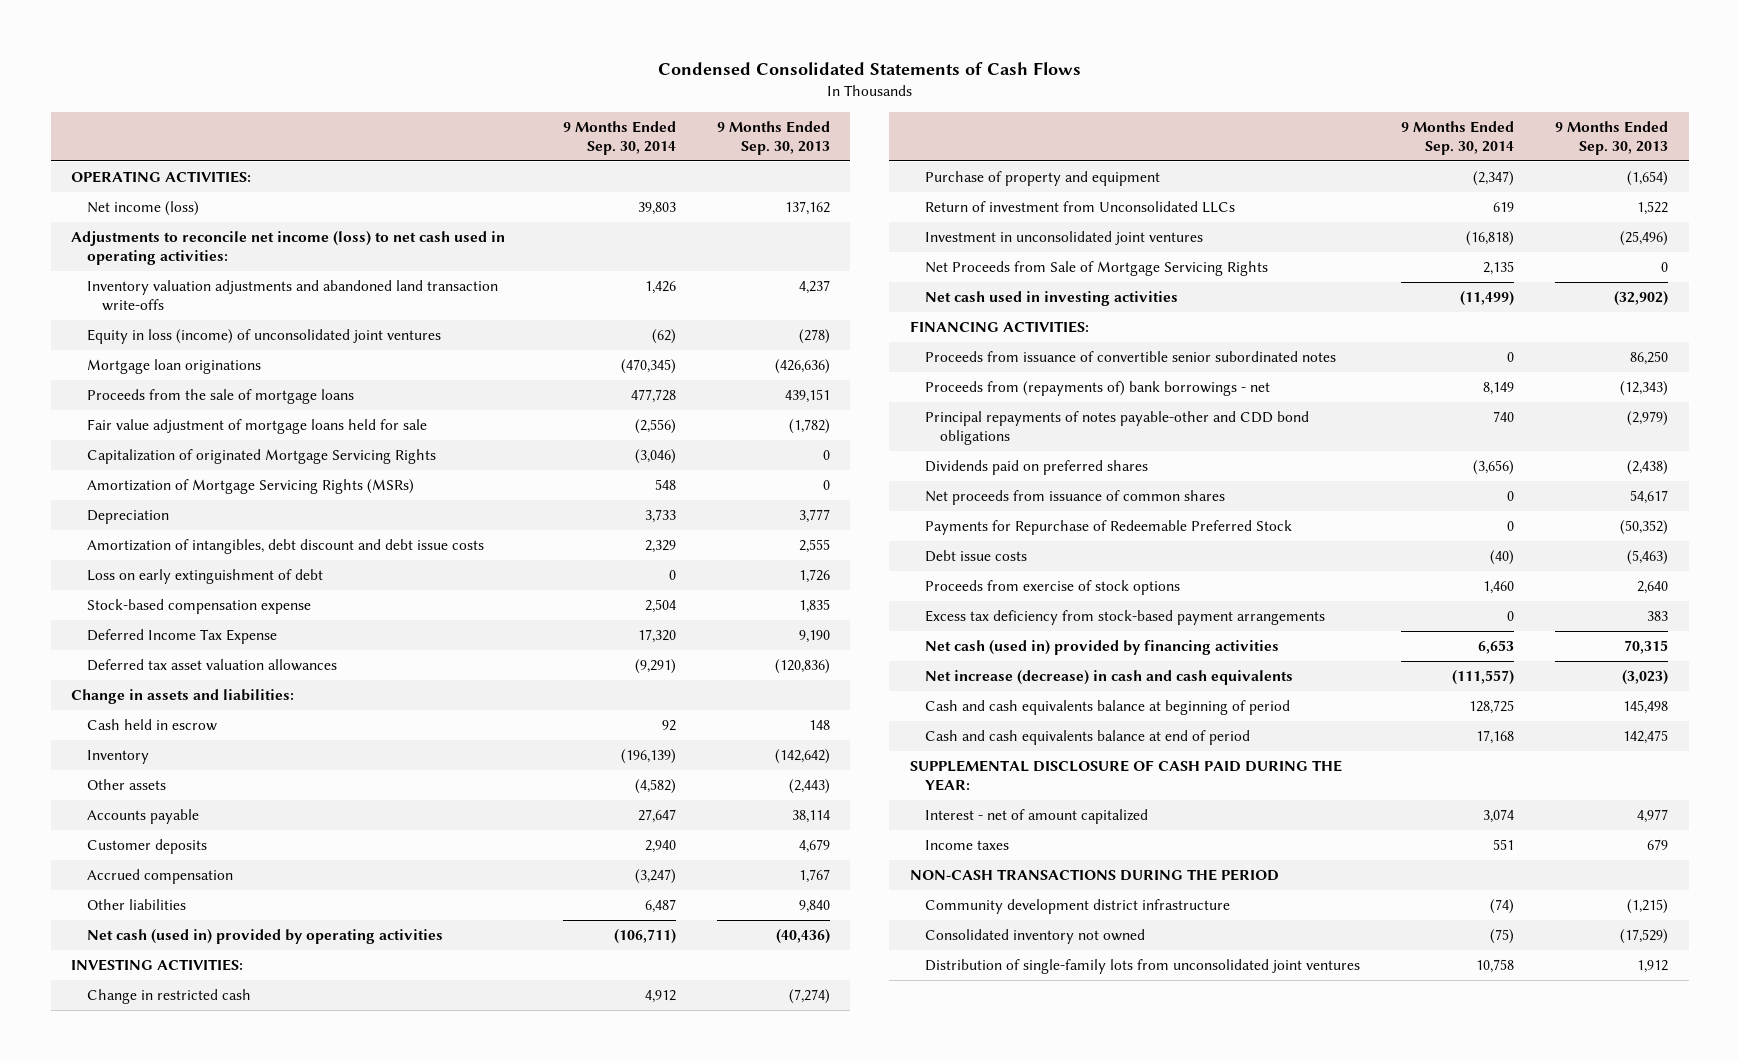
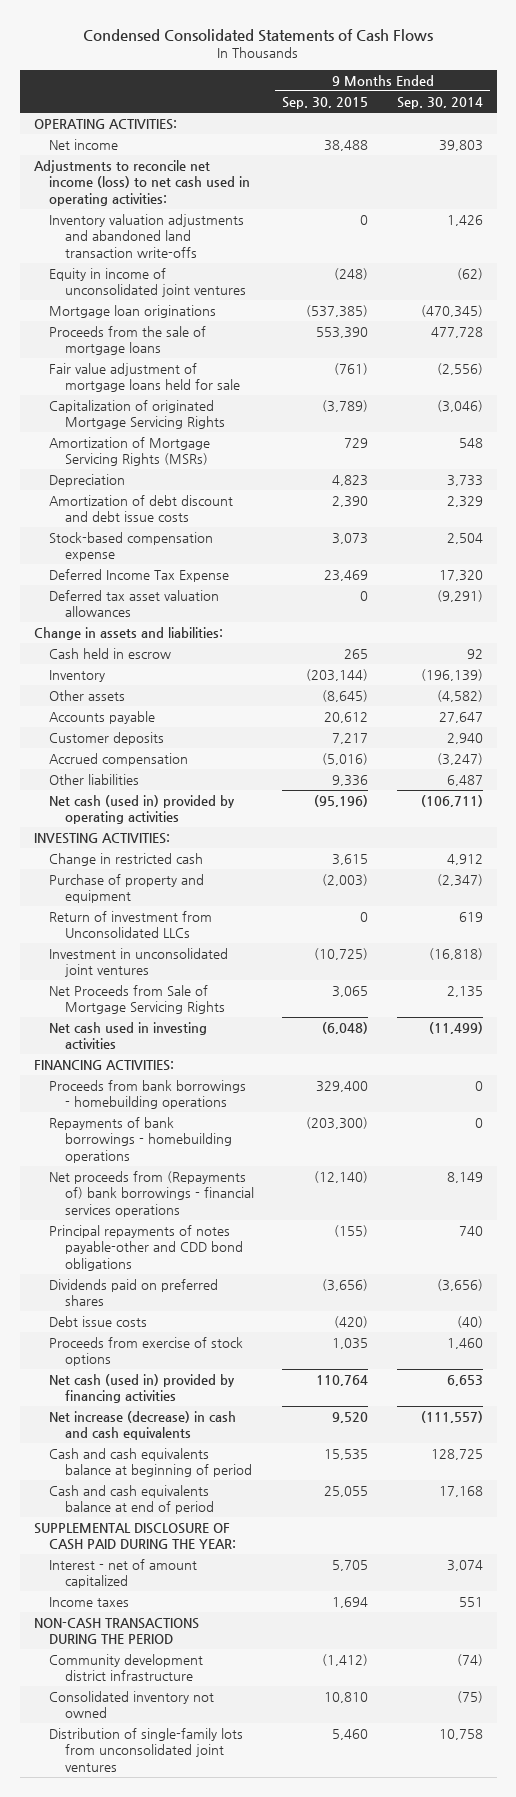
- | 9 Months Ended Sep. 30, 2014 | 9 Months Ended Sep. 30, 2013
+ | 9 Months Ended Sep. 30, 2015 | 9 Months Ended Sep. 30, 2014
- Net income (loss) | 39,803 | 137,162
+ Net income | 38,488 | 39,803
- Equity in loss (income) of unconsolidated joint ventures | (62) | (278)
+ Equity in income of unconsolidated joint ventures | (248) | (62)
- Amortization of intangibles, debt discount and debt issue costs | 2,329 | 2,555
- Loss on early extinguishment of debt | 0 | 1,726
+ Amortization of debt discount and debt issue costs | 2,390 | 2,329
- Proceeds from issuance of convertible senior subordinated notes | 0 | 86,250
- Proceeds from (repayments of) bank borrowings - net | 8,149 | (12,343)
+ Proceeds from bank borrowings - homebuilding operations | 329,400 | 0
+ Repayments of bank borrowings - homebuilding operations | (203,300) | 0
+ Net proceeds from (Repayments of) bank borrowings - financial services operations | (12,140) | 8,149
- Net proceeds from issuance of common shares | 0 | 54,617
- Payments for Repurchase of Redeemable Preferred Stock | 0 | (50,352)
- Excess tax deficiency from stock-based payment arrangements | 0 | 383

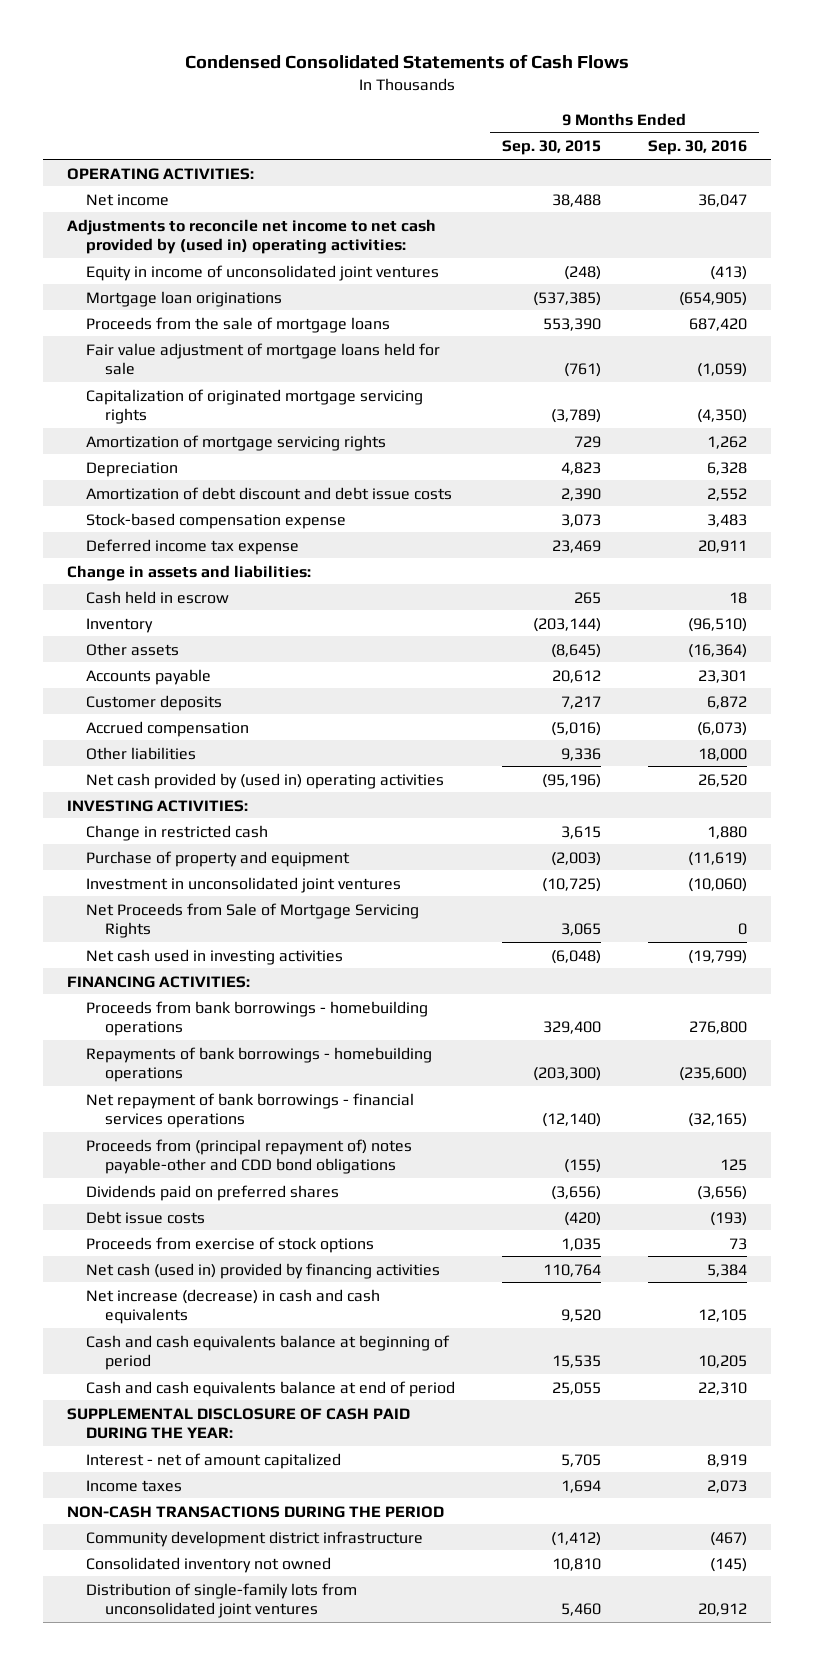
- | 9 Months Ended Sep. 30, 2015 | 9 Months Ended Sep. 30, 2014
+ | 9 Months Ended Sep. 30, 2015 | 9 Months Ended Sep. 30, 2016
- Adjustments to reconcile net income (loss) to net cash used in operating activities:
- Inventory valuation adjustments and abandoned land transaction write-offs | 0 | 1,426
+ Adjustments to reconcile net income to net cash provided by (used in) operating activities:
- Capitalization of originated Mortgage Servicing Rights | (3,789) | (3,046)
- Amortization of Mortgage Servicing Rights (MSRs) | 729 | 548
+ Capitalization of originated mortgage servicing rights | (3,789) | (4,350)
+ Amortization of mortgage servicing rights | 729 | 1,262
- Deferred Income Tax Expense | 23,469 | 17,320
- Deferred tax asset valuation allowances | 0 | (9,291)
+ Deferred income tax expense | 23,469 | 20,911
- Net cash (used in) provided by operating activities | (95,196) | (106,711)
+ Net cash provided by (used in) operating activities | (95,196) | 26,520
- Return of investment from Unconsolidated LLCs | 0 | 619
- Net proceeds from (Repayments of) bank borrowings - financial services operations | (12,140) | 8,149
- Principal repayments of notes payable-other and CDD bond obligations | (155) | 740
+ Net repayment of bank borrowings - financial services operations | (12,140) | (32,165)
+ Proceeds from (principal repayment of) notes payable-other and CDD bond obligations | (155) | 125

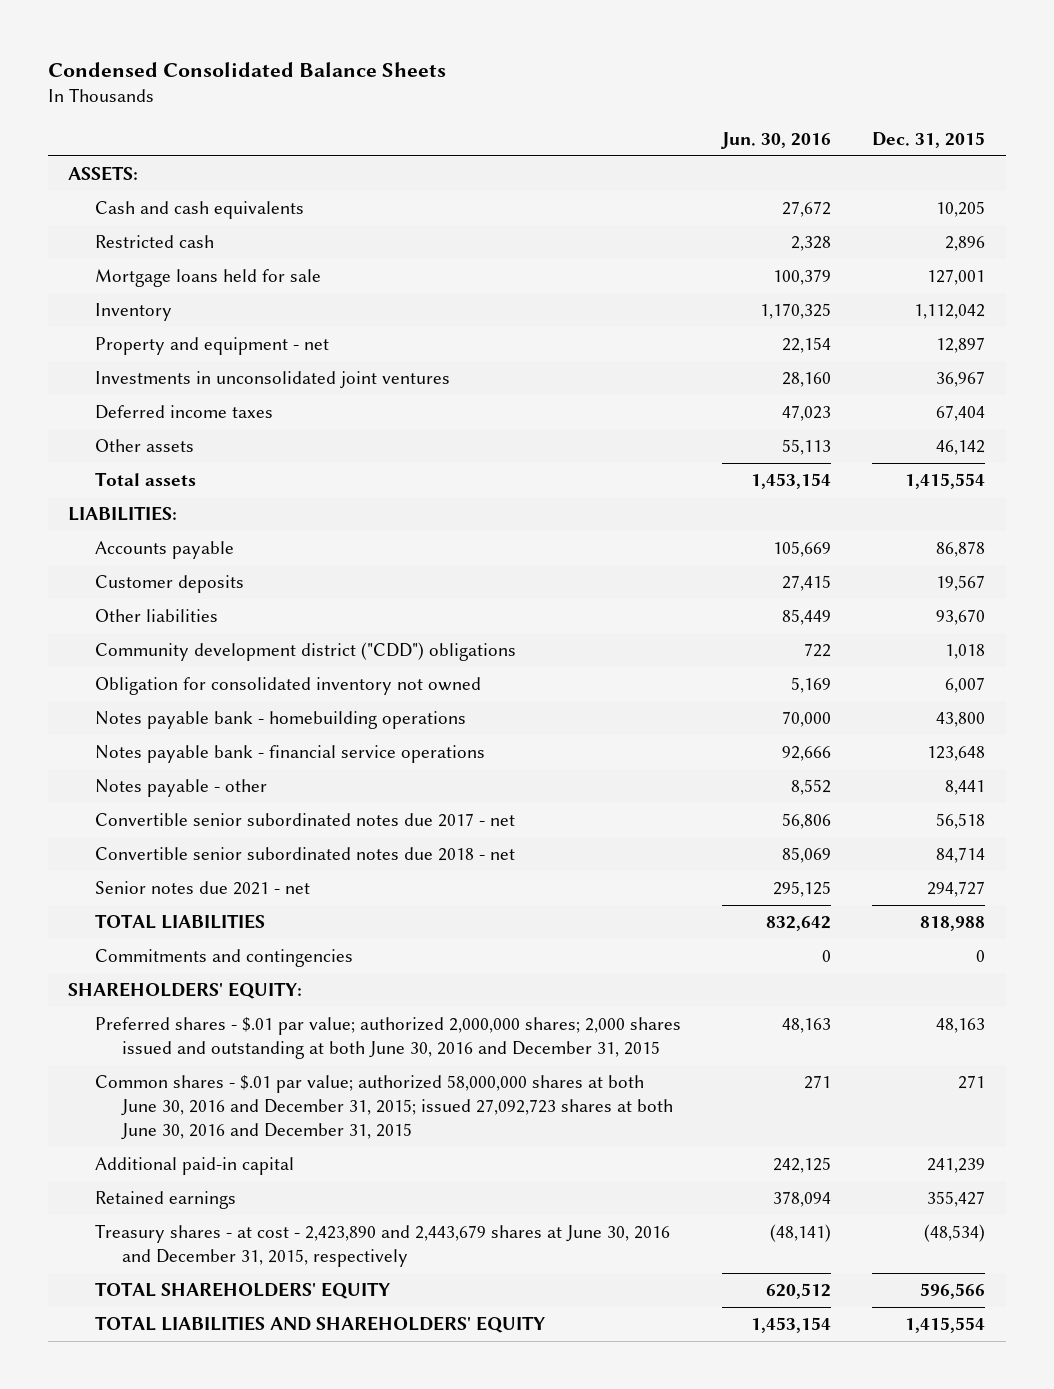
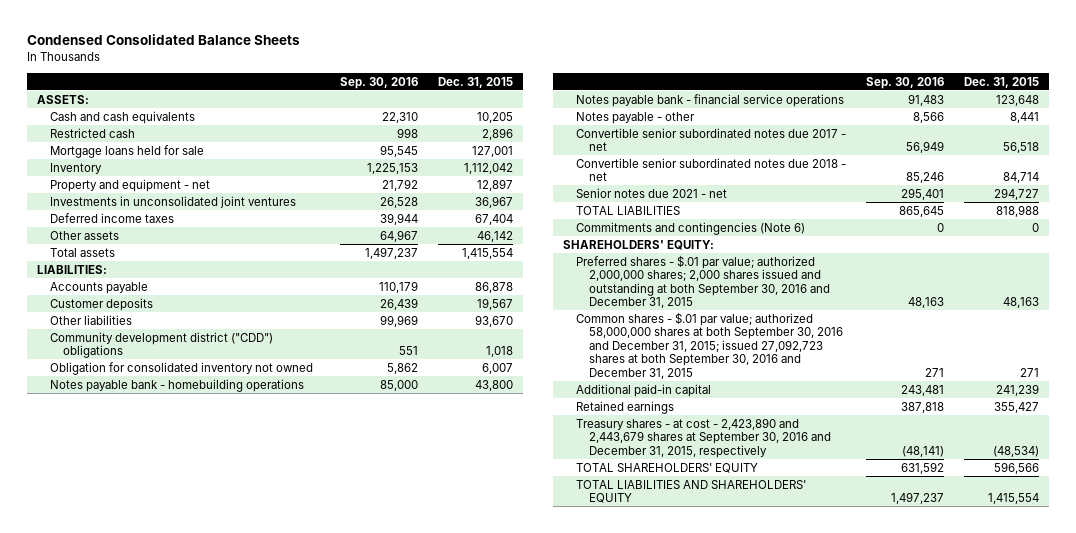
- | Jun. 30, 2016 | Dec. 31, 2015
+ | Sep. 30, 2016 | Dec. 31, 2015
- Commitments and contingencies | 0 | 0
+ Commitments and contingencies (Note 6) | 0 | 0
- Preferred shares - $.01 par value; authorized 2,000,000 shares; 2,000 shares issued and outstanding at both June 30, 2016 and December 31, 2015 | 48,163 | 48,163
- Common shares - $.01 par value; authorized 58,000,000 shares at both June 30, 2016 and December 31, 2015; issued 27,092,723 shares at both June 30, 2016 and December 31, 2015 | 271 | 271
+ Preferred shares - $.01 par value; authorized 2,000,000 shares; 2,000 shares issued and outstanding at both September 30, 2016 and December 31, 2015 | 48,163 | 48,163
+ Common shares - $.01 par value; authorized 58,000,000 shares at both September 30, 2016 and December 31, 2015; issued 27,092,723 shares at both September 30, 2016 and December 31, 2015 | 271 | 271
- Treasury shares - at cost - 2,423,890 and 2,443,679 shares at June 30, 2016 and December 31, 2015, respectively | (48,141) | (48,534)
+ Treasury shares - at cost - 2,423,890 and 2,443,679 shares at September 30, 2016 and December 31, 2015, respectively | (48,141) | (48,534)

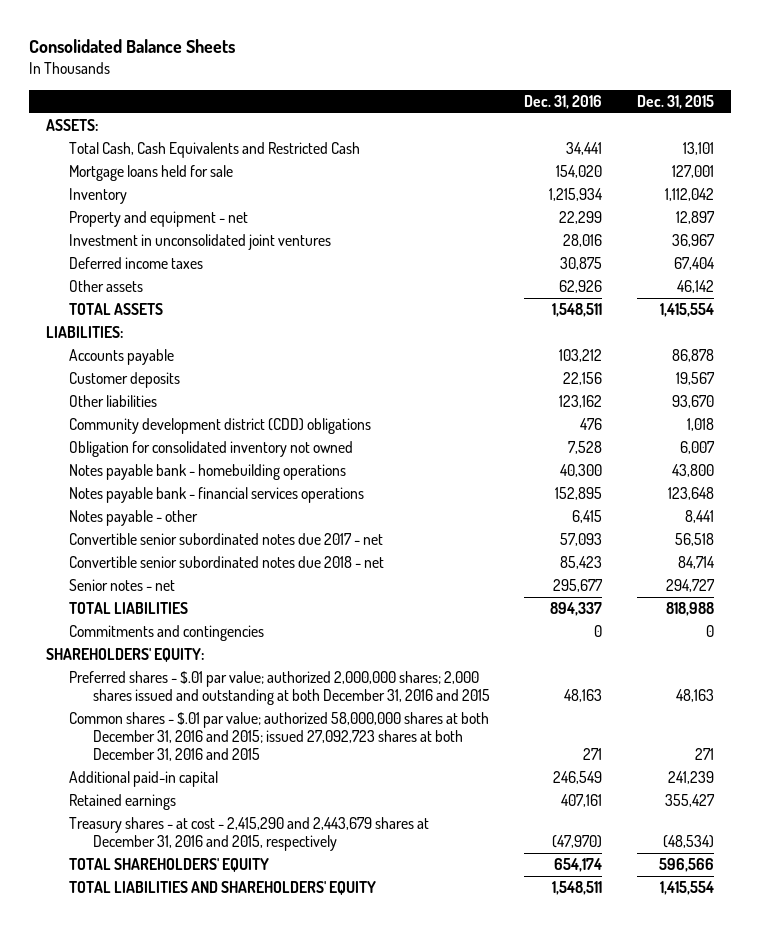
- Condensed Consolidated Balance Sheets
+ Consolidated Balance Sheets
- | Sep. 30, 2016 | Dec. 31, 2015
+ | Dec. 31, 2016 | Dec. 31, 2015
- Cash and cash equivalents | 22,310 | 10,205
- Restricted cash | 998 | 2,896
+ Total Cash, Cash Equivalents and Restricted Cash | 34,441 | 13,101
- Investments in unconsolidated joint ventures | 26,528 | 36,967
+ Investment in unconsolidated joint ventures | 28,016 | 36,967
- Total assets | 1,497,237 | 1,415,554
+ TOTAL ASSETS | 1,548,511 | 1,415,554
- Community development district ("CDD") obligations | 551 | 1,018
+ Community development district (CDD) obligations | 476 | 1,018
- Notes payable bank - financial service operations | 91,483 | 123,648
+ Notes payable bank - financial services operations | 152,895 | 123,648
- Senior notes due 2021 - net | 295,401 | 294,727
+ Senior notes - net | 295,677 | 294,727
- Commitments and contingencies (Note 6) | 0 | 0
+ Commitments and contingencies | 0 | 0
- Preferred shares - $.01 par value; authorized 2,000,000 shares; 2,000 shares issued and outstanding at both September 30, 2016 and December 31, 2015 | 48,163 | 48,163
- Common shares - $.01 par value; authorized 58,000,000 shares at both September 30, 2016 and December 31, 2015; issued 27,092,723 shares at both September 30, 2016 and December 31, 2015 | 271 | 271
+ Preferred shares - $.01 par value; authorized 2,000,000 shares; 2,000 shares issued and outstanding at both December 31, 2016 and 2015 | 48,163 | 48,163
+ Common shares - $.01 par value; authorized 58,000,000 shares at both December 31, 2016 and 2015; issued 27,092,723 shares at both December 31, 2016 and 2015 | 271 | 271
- Treasury shares - at cost - 2,423,890 and 2,443,679 shares at September 30, 2016 and December 31, 2015, respectively | (48,141) | (48,534)
+ Treasury shares - at cost - 2,415,290 and 2,443,679 shares at December 31, 2016 and 2015, respectively | (47,970) | (48,534)

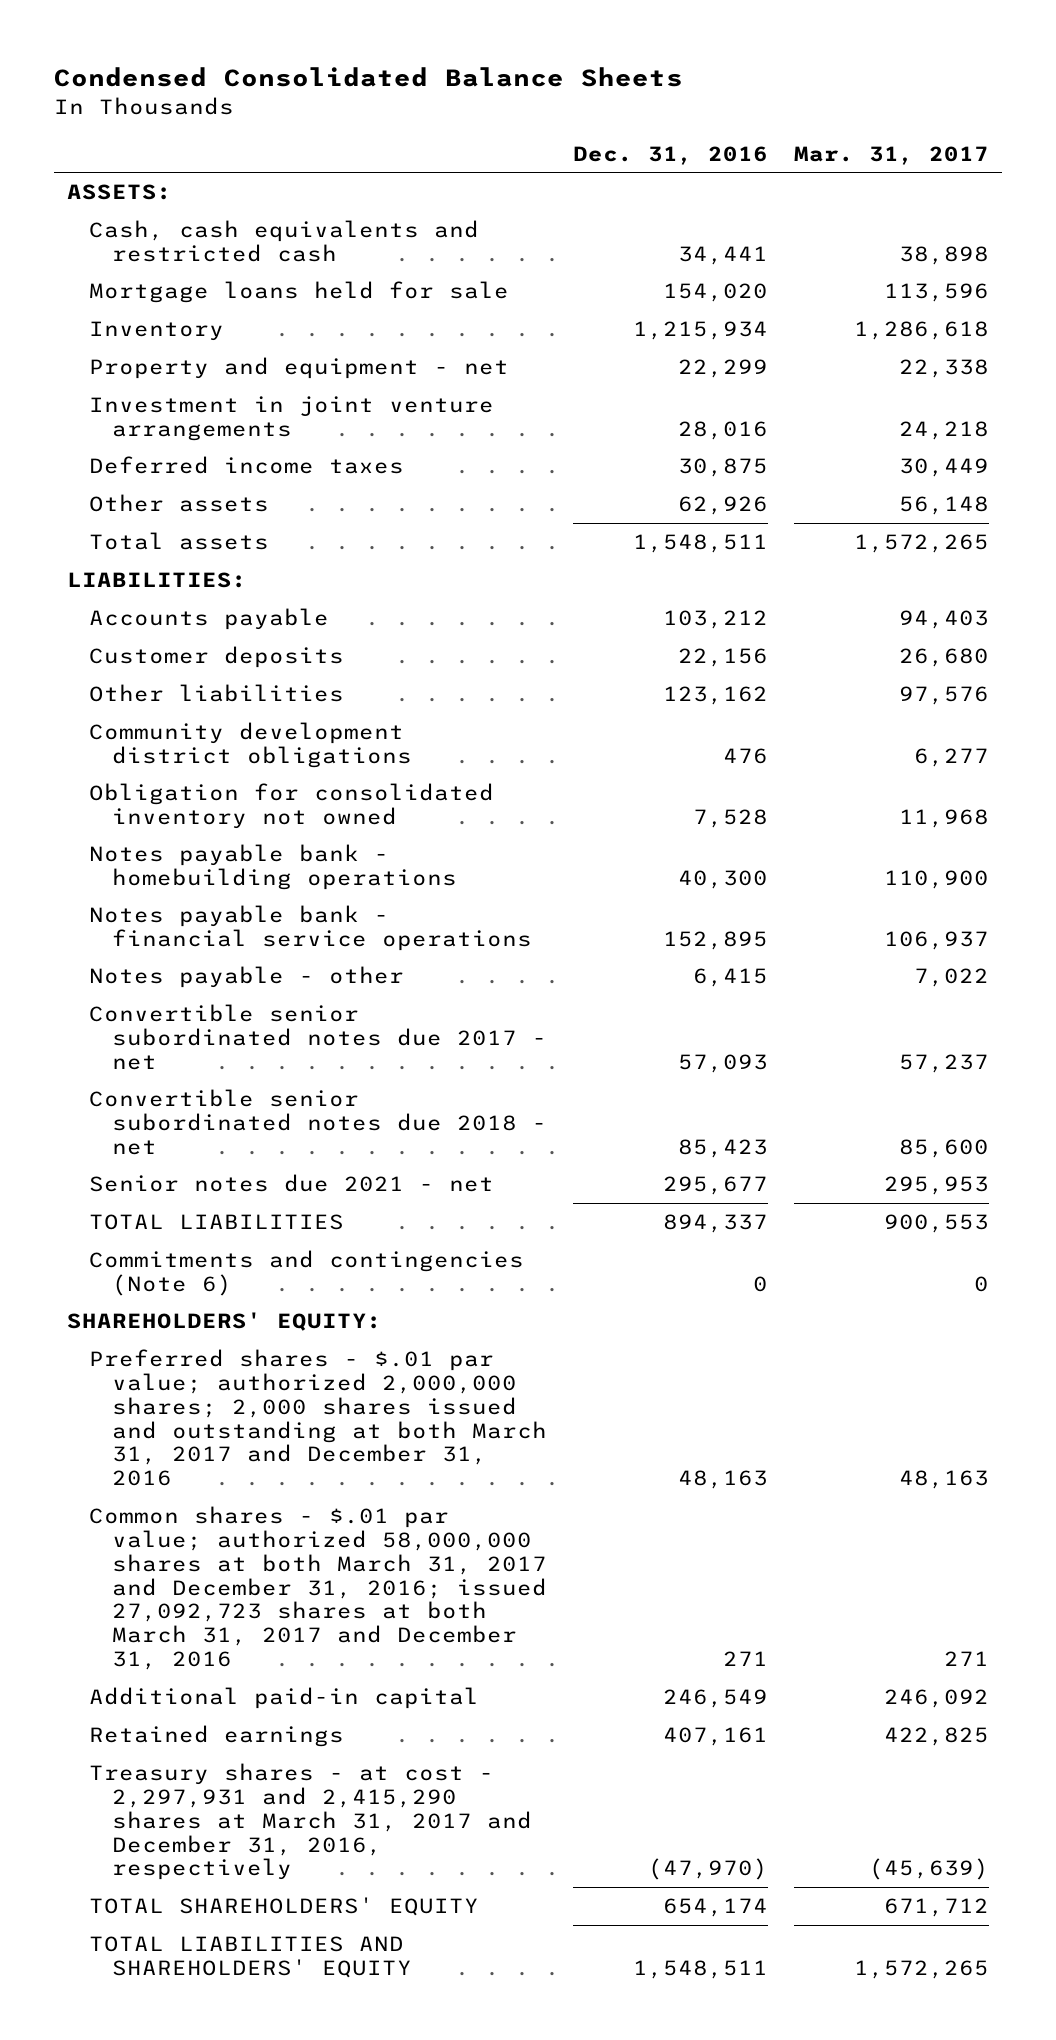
- Consolidated Balance Sheets
+ Condensed Consolidated Balance Sheets
- | Dec. 31, 2016 | Dec. 31, 2015
+ | Dec. 31, 2016 | Mar. 31, 2017
- Total Cash, Cash Equivalents and Restricted Cash | 34,441 | 13,101
+ Cash, cash equivalents and restricted cash | 34,441 | 38,898
- Investment in unconsolidated joint ventures | 28,016 | 36,967
+ Investment in joint venture arrangements | 28,016 | 24,218
- TOTAL ASSETS | 1,548,511 | 1,415,554
+ Total assets | 1,548,511 | 1,572,265
- Community development district (CDD) obligations | 476 | 1,018
+ Community development district obligations | 476 | 6,277
- Notes payable bank - financial services operations | 152,895 | 123,648
+ Notes payable bank - financial service operations | 152,895 | 106,937
- Senior notes - net | 295,677 | 294,727
+ Senior notes due 2021 - net | 295,677 | 295,953
- Commitments and contingencies | 0 | 0
+ Commitments and contingencies (Note 6) | 0 | 0
- Preferred shares - $.01 par value; authorized 2,000,000 shares; 2,000 shares issued and outstanding at both December 31, 2016 and 2015 | 48,163 | 48,163
- Common shares - $.01 par value; authorized 58,000,000 shares at both December 31, 2016 and 2015; issued 27,092,723 shares at both December 31, 2016 and 2015 | 271 | 271
+ Preferred shares - $.01 par value; authorized 2,000,000 shares; 2,000 shares issued and outstanding at both March 31, 2017 and December 31, 2016 | 48,163 | 48,163
+ Common shares - $.01 par value; authorized 58,000,000 shares at both March 31, 2017 and December 31, 2016; issued 27,092,723 shares at both March 31, 2017 and December 31, 2016 | 271 | 271
- Treasury shares - at cost - 2,415,290 and 2,443,679 shares at December 31, 2016 and 2015, respectively | (47,970) | (48,534)
+ Treasury shares - at cost - 2,297,931 and 2,415,290 shares at March 31, 2017 and December 31, 2016, respectively | (47,970) | (45,639)

